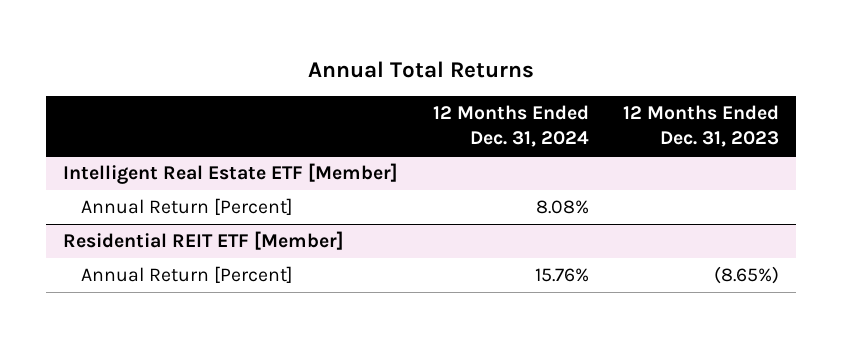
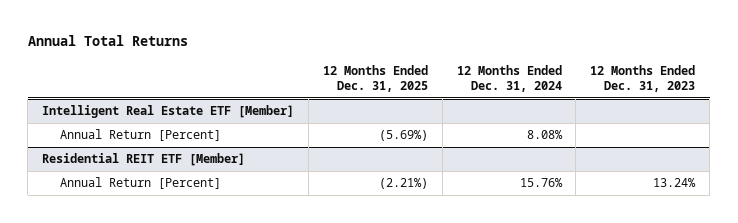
- | 12 Months Ended Dec. 31, 2024 | 12 Months Ended Dec. 31, 2023
+ | 12 Months Ended Dec. 31, 2025 | 12 Months Ended Dec. 31, 2024 | 12 Months Ended Dec. 31, 2023
@ Residential REIT ETF [Member]
- Annual Return [Percent] | 15.76% | (8.65%)
+ Annual Return [Percent] | (2.21%) | 15.76% | 13.24%

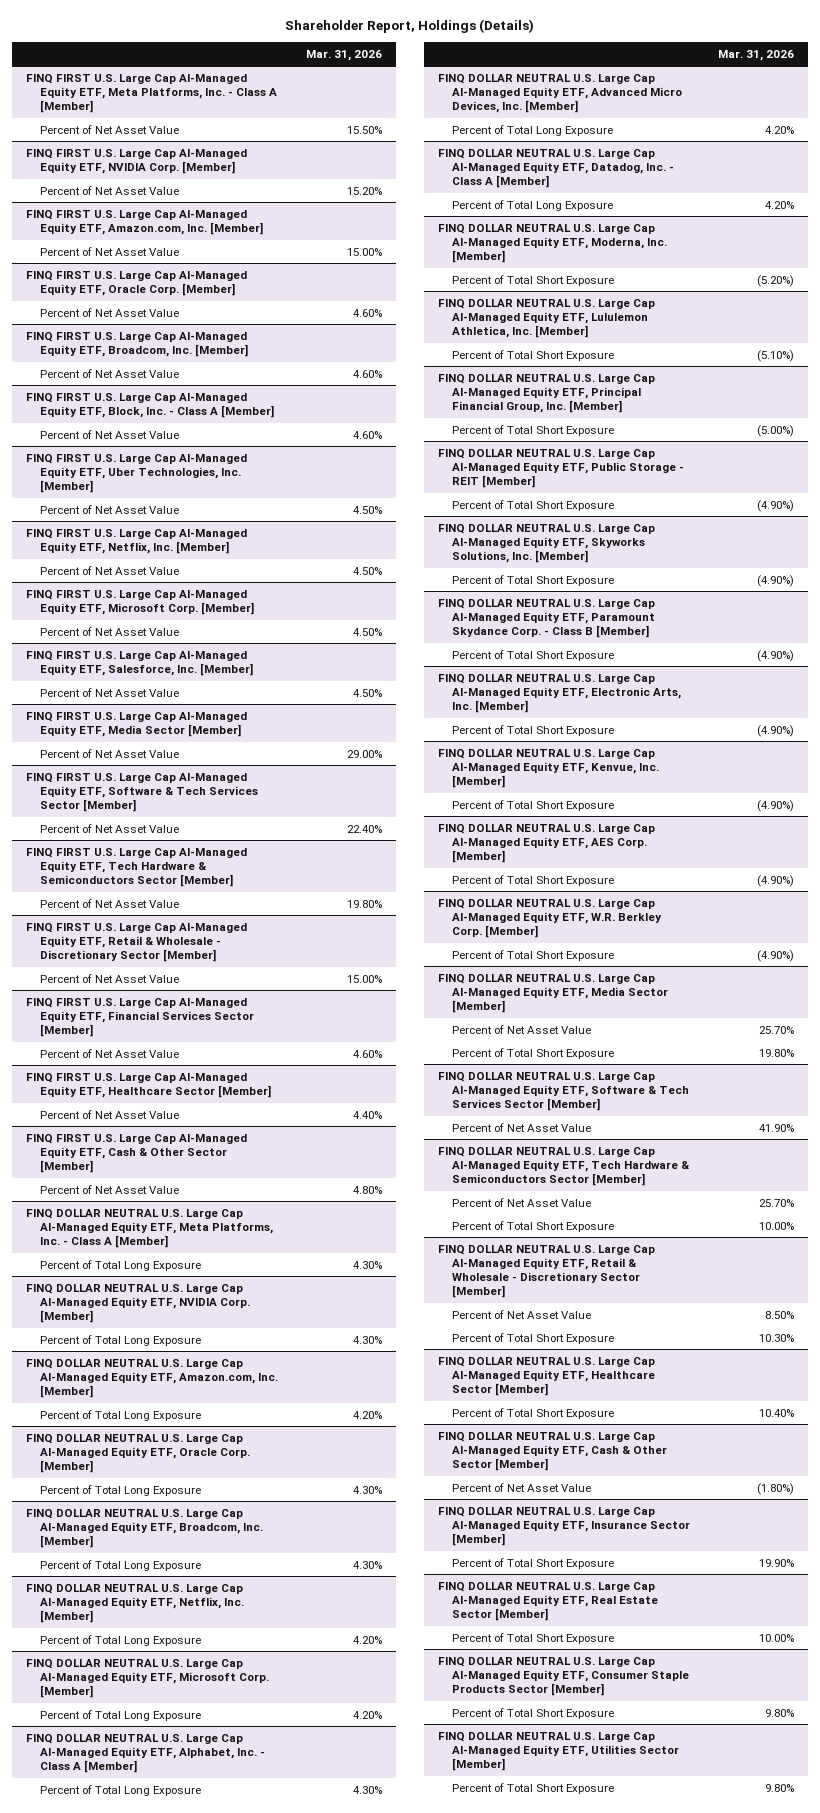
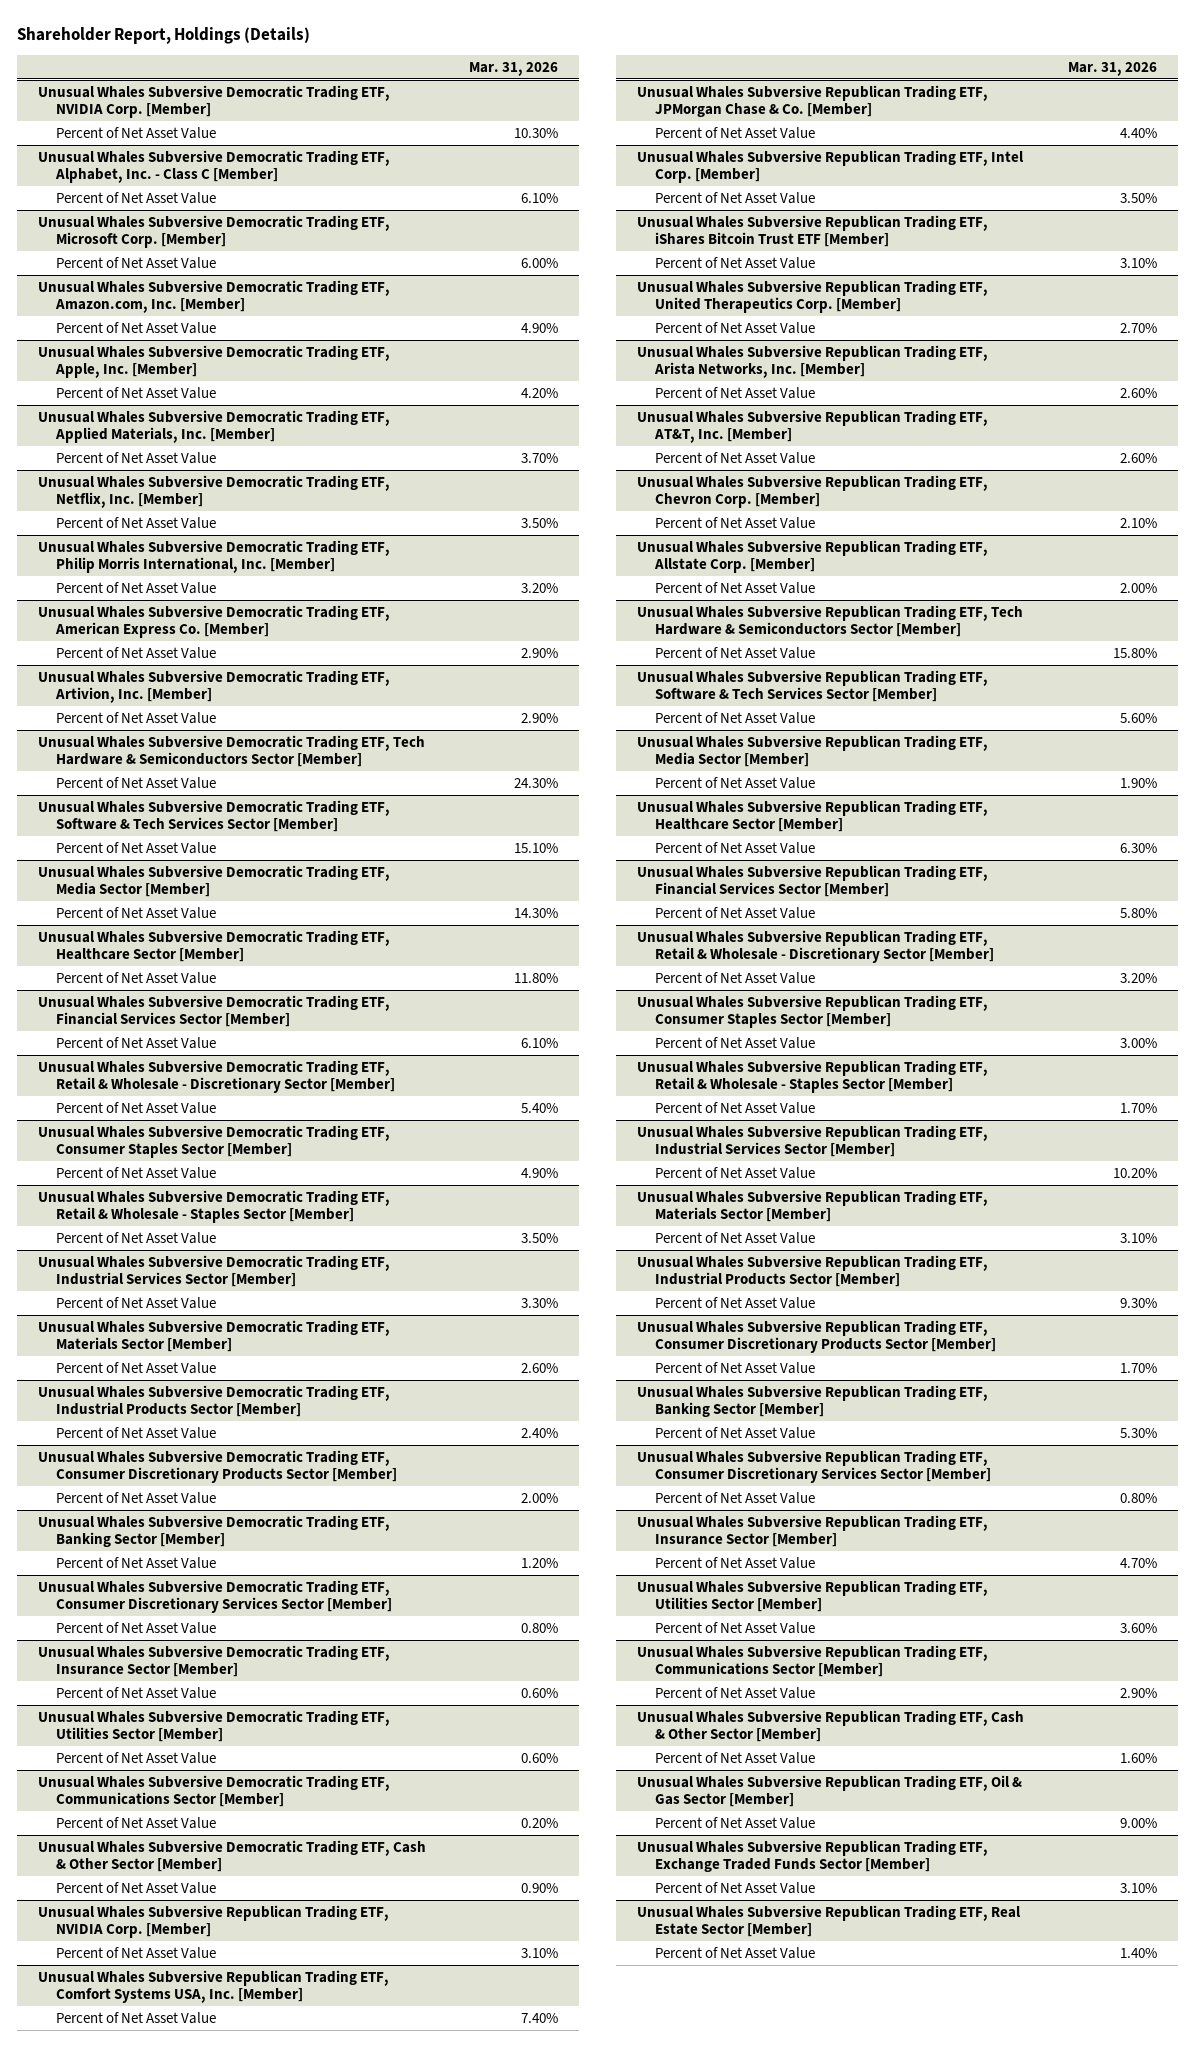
- FINQ FIRST U.S. Large Cap AI-Managed Equity ETF, Meta Platforms, Inc. - Class A [Member]
- Percent of Net Asset Value | 15.50%
- FINQ FIRST U.S. Large Cap AI-Managed Equity ETF, NVIDIA Corp. [Member]
- Percent of Net Asset Value | 15.20%
- FINQ FIRST U.S. Large Cap AI-Managed Equity ETF, Amazon.com, Inc. [Member]
- Percent of Net Asset Value | 15.00%
- FINQ FIRST U.S. Large Cap AI-Managed Equity ETF, Oracle Corp. [Member]
- Percent of Net Asset Value | 4.60%
- FINQ FIRST U.S. Large Cap AI-Managed Equity ETF, Broadcom, Inc. [Member]
- Percent of Net Asset Value | 4.60%
- FINQ FIRST U.S. Large Cap AI-Managed Equity ETF, Block, Inc. - Class A [Member]
- Percent of Net Asset Value | 4.60%
- FINQ FIRST U.S. Large Cap AI-Managed Equity ETF, Uber Technologies, Inc. [Member]
- Percent of Net Asset Value | 4.50%
- FINQ FIRST U.S. Large Cap AI-Managed Equity ETF, Netflix, Inc. [Member]
- Percent of Net Asset Value | 4.50%
- FINQ FIRST U.S. Large Cap AI-Managed Equity ETF, Microsoft Corp. [Member]
- Percent of Net Asset Value | 4.50%
- FINQ FIRST U.S. Large Cap AI-Managed Equity ETF, Salesforce, Inc. [Member]
- Percent of Net Asset Value | 4.50%
- FINQ FIRST U.S. Large Cap AI-Managed Equity ETF, Media Sector [Member]
- Percent of Net Asset Value | 29.00%
- FINQ FIRST U.S. Large Cap AI-Managed Equity ETF, Software & Tech Services Sector [Member]
- Percent of Net Asset Value | 22.40%
- FINQ FIRST U.S. Large Cap AI-Managed Equity ETF, Tech Hardware & Semiconductors Sector [Member]
- Percent of Net Asset Value | 19.80%
- FINQ FIRST U.S. Large Cap AI-Managed Equity ETF, Retail & Wholesale - Discretionary Sector [Member]
- Percent of Net Asset Value | 15.00%
- FINQ FIRST U.S. Large Cap AI-Managed Equity ETF, Financial Services Sector [Member]
- Percent of Net Asset Value | 4.60%
- FINQ FIRST U.S. Large Cap AI-Managed Equity ETF, Healthcare Sector [Member]
+ Unusual Whales Subversive Democratic Trading ETF, NVIDIA Corp. [Member]
+ Percent of Net Asset Value | 10.30%
+ Unusual Whales Subversive Democratic Trading ETF, Alphabet, Inc. - Class C [Member]
+ Percent of Net Asset Value | 6.10%
+ Unusual Whales Subversive Democratic Trading ETF, Microsoft Corp. [Member]
+ Percent of Net Asset Value | 6.00%
+ Unusual Whales Subversive Democratic Trading ETF, Amazon.com, Inc. [Member]
+ Percent of Net Asset Value | 4.90%
+ Unusual Whales Subversive Democratic Trading ETF, Apple, Inc. [Member]
+ Percent of Net Asset Value | 4.20%
+ Unusual Whales Subversive Democratic Trading ETF, Applied Materials, Inc. [Member]
+ Percent of Net Asset Value | 3.70%
+ Unusual Whales Subversive Democratic Trading ETF, Netflix, Inc. [Member]
+ Percent of Net Asset Value | 3.50%
+ Unusual Whales Subversive Democratic Trading ETF, Philip Morris International, Inc. [Member]
+ Percent of Net Asset Value | 3.20%
+ Unusual Whales Subversive Democratic Trading ETF, American Express Co. [Member]
+ Percent of Net Asset Value | 2.90%
+ Unusual Whales Subversive Democratic Trading ETF, Artivion, Inc. [Member]
+ Percent of Net Asset Value | 2.90%
+ Unusual Whales Subversive Democratic Trading ETF, Tech Hardware & Semiconductors Sector [Member]
+ Percent of Net Asset Value | 24.30%
+ Unusual Whales Subversive Democratic Trading ETF, Software & Tech Services Sector [Member]
+ Percent of Net Asset Value | 15.10%
+ Unusual Whales Subversive Democratic Trading ETF, Media Sector [Member]
+ Percent of Net Asset Value | 14.30%
+ Unusual Whales Subversive Democratic Trading ETF, Healthcare Sector [Member]
+ Percent of Net Asset Value | 11.80%
+ Unusual Whales Subversive Democratic Trading ETF, Financial Services Sector [Member]
+ Percent of Net Asset Value | 6.10%
+ Unusual Whales Subversive Democratic Trading ETF, Retail & Wholesale - Discretionary Sector [Member]
+ Percent of Net Asset Value | 5.40%
+ Unusual Whales Subversive Democratic Trading ETF, Consumer Staples Sector [Member]
+ Percent of Net Asset Value | 4.90%
+ Unusual Whales Subversive Democratic Trading ETF, Retail & Wholesale - Staples Sector [Member]
+ Percent of Net Asset Value | 3.50%
+ Unusual Whales Subversive Democratic Trading ETF, Industrial Services Sector [Member]
+ Percent of Net Asset Value | 3.30%
+ Unusual Whales Subversive Democratic Trading ETF, Materials Sector [Member]
+ Percent of Net Asset Value | 2.60%
+ Unusual Whales Subversive Democratic Trading ETF, Industrial Products Sector [Member]
+ Percent of Net Asset Value | 2.40%
+ Unusual Whales Subversive Democratic Trading ETF, Consumer Discretionary Products Sector [Member]
+ Percent of Net Asset Value | 2.00%
+ Unusual Whales Subversive Democratic Trading ETF, Banking Sector [Member]
+ Percent of Net Asset Value | 1.20%
+ Unusual Whales Subversive Democratic Trading ETF, Consumer Discretionary Services Sector [Member]
+ Percent of Net Asset Value | 0.80%
+ Unusual Whales Subversive Democratic Trading ETF, Insurance Sector [Member]
+ Percent of Net Asset Value | 0.60%
+ Unusual Whales Subversive Democratic Trading ETF, Utilities Sector [Member]
+ Percent of Net Asset Value | 0.60%
+ Unusual Whales Subversive Democratic Trading ETF, Communications Sector [Member]
+ Percent of Net Asset Value | 0.20%
+ Unusual Whales Subversive Democratic Trading ETF, Cash & Other Sector [Member]
+ Percent of Net Asset Value | 0.90%
+ Unusual Whales Subversive Republican Trading ETF, NVIDIA Corp. [Member]
+ Percent of Net Asset Value | 3.10%
+ Unusual Whales Subversive Republican Trading ETF, Comfort Systems USA, Inc. [Member]
+ Percent of Net Asset Value | 7.40%
+ Unusual Whales Subversive Republican Trading ETF, JPMorgan Chase & Co. [Member]
- FINQ FIRST U.S. Large Cap AI-Managed Equity ETF, Cash & Other Sector [Member]
- Percent of Net Asset Value | 4.80%
- FINQ DOLLAR NEUTRAL U.S. Large Cap AI-Managed Equity ETF, Meta Platforms, Inc. - Class A [Member]
- Percent of Total Long Exposure | 4.30%
- FINQ DOLLAR NEUTRAL U.S. Large Cap AI-Managed Equity ETF, NVIDIA Corp. [Member]
- Percent of Total Long Exposure | 4.30%
- FINQ DOLLAR NEUTRAL U.S. Large Cap AI-Managed Equity ETF, Amazon.com, Inc. [Member]
- Percent of Total Long Exposure | 4.20%
- FINQ DOLLAR NEUTRAL U.S. Large Cap AI-Managed Equity ETF, Oracle Corp. [Member]
- Percent of Total Long Exposure | 4.30%
- FINQ DOLLAR NEUTRAL U.S. Large Cap AI-Managed Equity ETF, Broadcom, Inc. [Member]
- Percent of Total Long Exposure | 4.30%
- FINQ DOLLAR NEUTRAL U.S. Large Cap AI-Managed Equity ETF, Netflix, Inc. [Member]
- Percent of Total Long Exposure | 4.20%
- FINQ DOLLAR NEUTRAL U.S. Large Cap AI-Managed Equity ETF, Microsoft Corp. [Member]
- Percent of Total Long Exposure | 4.20%
- FINQ DOLLAR NEUTRAL U.S. Large Cap AI-Managed Equity ETF, Alphabet, Inc. - Class A [Member]
- Percent of Total Long Exposure | 4.30%
- FINQ DOLLAR NEUTRAL U.S. Large Cap AI-Managed Equity ETF, Advanced Micro Devices, Inc. [Member]
- Percent of Total Long Exposure | 4.20%
- FINQ DOLLAR NEUTRAL U.S. Large Cap AI-Managed Equity ETF, Datadog, Inc. - Class A [Member]
- Percent of Total Long Exposure | 4.20%
- FINQ DOLLAR NEUTRAL U.S. Large Cap AI-Managed Equity ETF, Moderna, Inc. [Member]
- Percent of Total Short Exposure | (5.20%)
- FINQ DOLLAR NEUTRAL U.S. Large Cap AI-Managed Equity ETF, Lululemon Athletica, Inc. [Member]
- Percent of Total Short Exposure | (5.10%)
- FINQ DOLLAR NEUTRAL U.S. Large Cap AI-Managed Equity ETF, Principal Financial Group, Inc. [Member]
- Percent of Total Short Exposure | (5.00%)
- FINQ DOLLAR NEUTRAL U.S. Large Cap AI-Managed Equity ETF, Public Storage - REIT [Member]
- Percent of Total Short Exposure | (4.90%)
- FINQ DOLLAR NEUTRAL U.S. Large Cap AI-Managed Equity ETF, Skyworks Solutions, Inc. [Member]
- Percent of Total Short Exposure | (4.90%)
- FINQ DOLLAR NEUTRAL U.S. Large Cap AI-Managed Equity ETF, Paramount Skydance Corp. - Class B [Member]
- Percent of Total Short Exposure | (4.90%)
- FINQ DOLLAR NEUTRAL U.S. Large Cap AI-Managed Equity ETF, Electronic Arts, Inc. [Member]
- Percent of Total Short Exposure | (4.90%)
- FINQ DOLLAR NEUTRAL U.S. Large Cap AI-Managed Equity ETF, Kenvue, Inc. [Member]
- Percent of Total Short Exposure | (4.90%)
- FINQ DOLLAR NEUTRAL U.S. Large Cap AI-Managed Equity ETF, AES Corp. [Member]
- Percent of Total Short Exposure | (4.90%)
- FINQ DOLLAR NEUTRAL U.S. Large Cap AI-Managed Equity ETF, W.R. Berkley Corp. [Member]
- Percent of Total Short Exposure | (4.90%)
- FINQ DOLLAR NEUTRAL U.S. Large Cap AI-Managed Equity ETF, Media Sector [Member]
- Percent of Net Asset Value | 25.70%
- Percent of Total Short Exposure | 19.80%
- FINQ DOLLAR NEUTRAL U.S. Large Cap AI-Managed Equity ETF, Software & Tech Services Sector [Member]
- Percent of Net Asset Value | 41.90%
- FINQ DOLLAR NEUTRAL U.S. Large Cap AI-Managed Equity ETF, Tech Hardware & Semiconductors Sector [Member]
- Percent of Net Asset Value | 25.70%
- Percent of Total Short Exposure | 10.00%
- FINQ DOLLAR NEUTRAL U.S. Large Cap AI-Managed Equity ETF, Retail & Wholesale - Discretionary Sector [Member]
- Percent of Net Asset Value | 8.50%
- Percent of Total Short Exposure | 10.30%
- FINQ DOLLAR NEUTRAL U.S. Large Cap AI-Managed Equity ETF, Healthcare Sector [Member]
- Percent of Total Short Exposure | 10.40%
- FINQ DOLLAR NEUTRAL U.S. Large Cap AI-Managed Equity ETF, Cash & Other Sector [Member]
- Percent of Net Asset Value | (1.80%)
- FINQ DOLLAR NEUTRAL U.S. Large Cap AI-Managed Equity ETF, Insurance Sector [Member]
- Percent of Total Short Exposure | 19.90%
- FINQ DOLLAR NEUTRAL U.S. Large Cap AI-Managed Equity ETF, Real Estate Sector [Member]
- Percent of Total Short Exposure | 10.00%
- FINQ DOLLAR NEUTRAL U.S. Large Cap AI-Managed Equity ETF, Consumer Staple Products Sector [Member]
- Percent of Total Short Exposure | 9.80%
- FINQ DOLLAR NEUTRAL U.S. Large Cap AI-Managed Equity ETF, Utilities Sector [Member]
- Percent of Total Short Exposure | 9.80%
+ Unusual Whales Subversive Republican Trading ETF, Intel Corp. [Member]
+ Percent of Net Asset Value | 3.50%
+ Unusual Whales Subversive Republican Trading ETF, iShares Bitcoin Trust ETF [Member]
+ Percent of Net Asset Value | 3.10%
+ Unusual Whales Subversive Republican Trading ETF, United Therapeutics Corp. [Member]
+ Percent of Net Asset Value | 2.70%
+ Unusual Whales Subversive Republican Trading ETF, Arista Networks, Inc. [Member]
+ Percent of Net Asset Value | 2.60%
+ Unusual Whales Subversive Republican Trading ETF, AT&T, Inc. [Member]
+ Percent of Net Asset Value | 2.60%
+ Unusual Whales Subversive Republican Trading ETF, Chevron Corp. [Member]
+ Percent of Net Asset Value | 2.10%
+ Unusual Whales Subversive Republican Trading ETF, Allstate Corp. [Member]
+ Percent of Net Asset Value | 2.00%
+ Unusual Whales Subversive Republican Trading ETF, Tech Hardware & Semiconductors Sector [Member]
+ Percent of Net Asset Value | 15.80%
+ Unusual Whales Subversive Republican Trading ETF, Software & Tech Services Sector [Member]
+ Percent of Net Asset Value | 5.60%
+ Unusual Whales Subversive Republican Trading ETF, Media Sector [Member]
+ Percent of Net Asset Value | 1.90%
+ Unusual Whales Subversive Republican Trading ETF, Healthcare Sector [Member]
+ Percent of Net Asset Value | 6.30%
+ Unusual Whales Subversive Republican Trading ETF, Financial Services Sector [Member]
+ Percent of Net Asset Value | 5.80%
+ Unusual Whales Subversive Republican Trading ETF, Retail & Wholesale - Discretionary Sector [Member]
+ Percent of Net Asset Value | 3.20%
+ Unusual Whales Subversive Republican Trading ETF, Consumer Staples Sector [Member]
+ Percent of Net Asset Value | 3.00%
+ Unusual Whales Subversive Republican Trading ETF, Retail & Wholesale - Staples Sector [Member]
+ Percent of Net Asset Value | 1.70%
+ Unusual Whales Subversive Republican Trading ETF, Industrial Services Sector [Member]
+ Percent of Net Asset Value | 10.20%
+ Unusual Whales Subversive Republican Trading ETF, Materials Sector [Member]
+ Percent of Net Asset Value | 3.10%
+ Unusual Whales Subversive Republican Trading ETF, Industrial Products Sector [Member]
+ Percent of Net Asset Value | 9.30%
+ Unusual Whales Subversive Republican Trading ETF, Consumer Discretionary Products Sector [Member]
+ Percent of Net Asset Value | 1.70%
+ Unusual Whales Subversive Republican Trading ETF, Banking Sector [Member]
+ Percent of Net Asset Value | 5.30%
+ Unusual Whales Subversive Republican Trading ETF, Consumer Discretionary Services Sector [Member]
+ Percent of Net Asset Value | 0.80%
+ Unusual Whales Subversive Republican Trading ETF, Insurance Sector [Member]
+ Percent of Net Asset Value | 4.70%
+ Unusual Whales Subversive Republican Trading ETF, Utilities Sector [Member]
+ Percent of Net Asset Value | 3.60%
+ Unusual Whales Subversive Republican Trading ETF, Communications Sector [Member]
+ Percent of Net Asset Value | 2.90%
+ Unusual Whales Subversive Republican Trading ETF, Cash & Other Sector [Member]
+ Percent of Net Asset Value | 1.60%
+ Unusual Whales Subversive Republican Trading ETF, Oil & Gas Sector [Member]
+ Percent of Net Asset Value | 9.00%
+ Unusual Whales Subversive Republican Trading ETF, Exchange Traded Funds Sector [Member]
+ Percent of Net Asset Value | 3.10%
+ Unusual Whales Subversive Republican Trading ETF, Real Estate Sector [Member]
+ Percent of Net Asset Value | 1.40%

